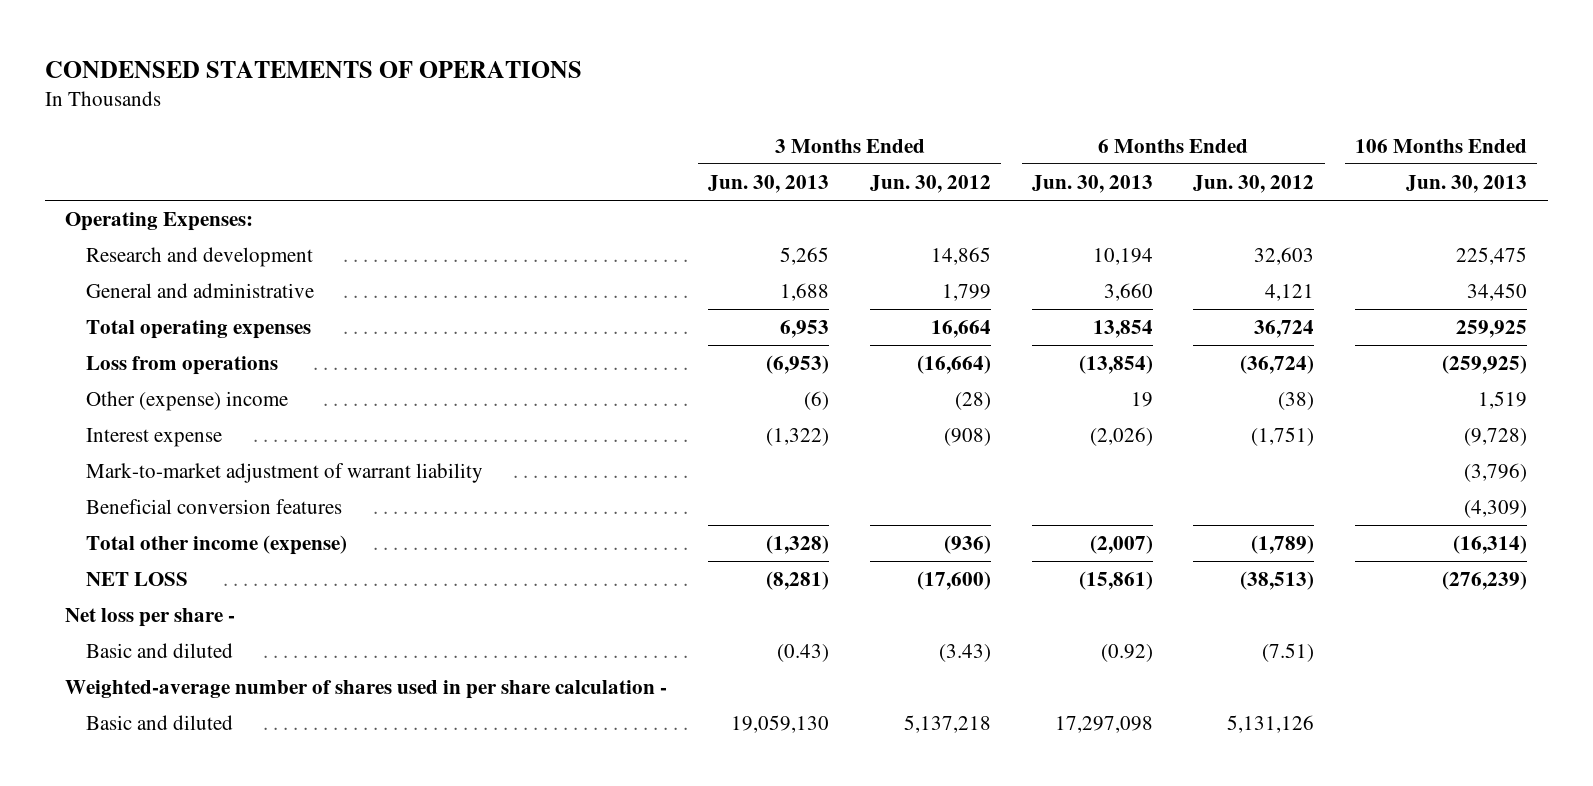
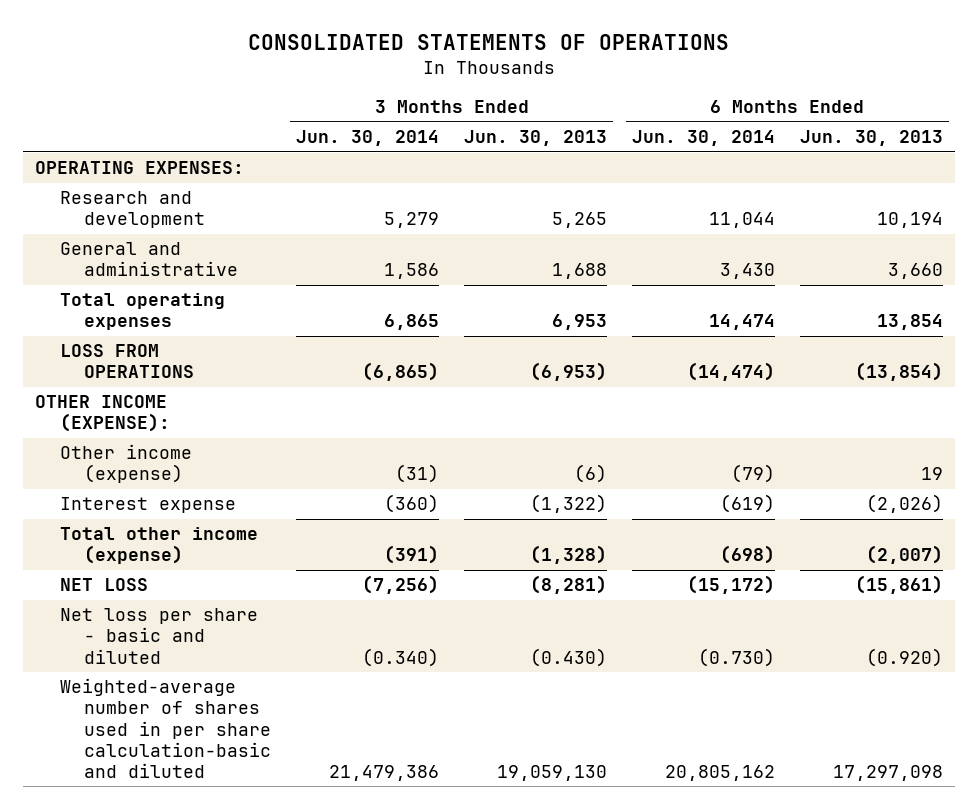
- CONDENSED STATEMENTS OF OPERATIONS
+ CONSOLIDATED STATEMENTS OF OPERATIONS
- | 3 Months Ended Jun. 30, 2013 | 3 Months Ended Jun. 30, 2012 | 6 Months Ended Jun. 30, 2013 | 6 Months Ended Jun. 30, 2012 | 106 Months Ended Jun. 30, 2013
+ | 3 Months Ended Jun. 30, 2014 | 3 Months Ended Jun. 30, 2013 | 6 Months Ended Jun. 30, 2014 | 6 Months Ended Jun. 30, 2013
- Operating Expenses:
+ OPERATING EXPENSES:
- Loss from operations | (6,953) | (16,664) | (13,854) | (36,724) | (259,925)
- Other (expense) income | (6) | (28) | 19 | (38) | 1,519
+ LOSS FROM OPERATIONS | (6,865) | (6,953) | (14,474) | (13,854)
+ OTHER INCOME (EXPENSE):
+ Other income (expense) | (31) | (6) | (79) | 19
- Mark-to-market adjustment of warrant liability | | | | | (3,796)
- Beneficial conversion features | | | | | (4,309)
- Net loss per share -
- Basic and diluted | (0.43) | (3.43) | (0.92) | (7.51) |
- Weighted-average number of shares used in per share calculation -
- Basic and diluted | 19,059,130 | 5,137,218 | 17,297,098 | 5,131,126 |
+ Net loss per share - basic and diluted | (0.340) | (0.430) | (0.730) | (0.920)
+ Weighted-average number of shares used in per share calculation-basic and diluted | 21,479,386 | 19,059,130 | 20,805,162 | 17,297,098

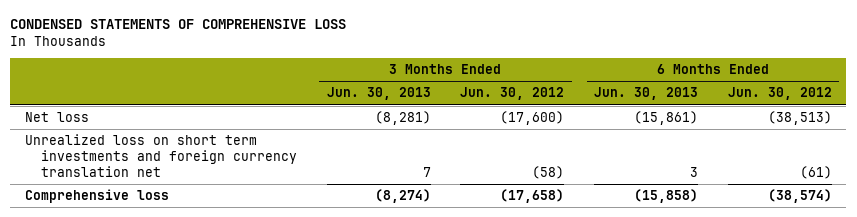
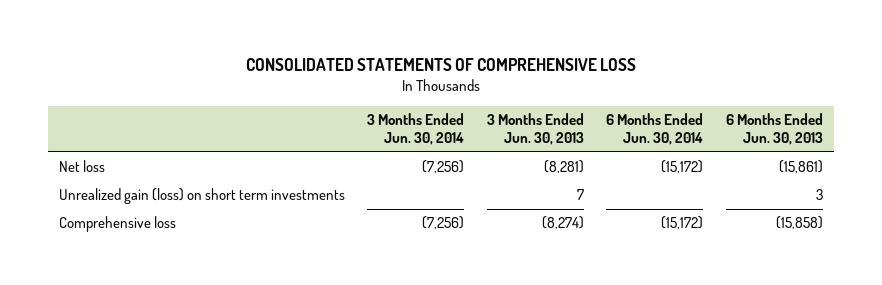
- CONDENSED STATEMENTS OF COMPREHENSIVE LOSS
+ CONSOLIDATED STATEMENTS OF COMPREHENSIVE LOSS
- | 3 Months Ended Jun. 30, 2013 | 3 Months Ended Jun. 30, 2012 | 6 Months Ended Jun. 30, 2013 | 6 Months Ended Jun. 30, 2012
+ | 3 Months Ended Jun. 30, 2014 | 3 Months Ended Jun. 30, 2013 | 6 Months Ended Jun. 30, 2014 | 6 Months Ended Jun. 30, 2013
- Unrealized loss on short term investments and foreign currency translation net | 7 | (58) | 3 | (61)
+ Unrealized gain (loss) on short term investments | | 7 | | 3

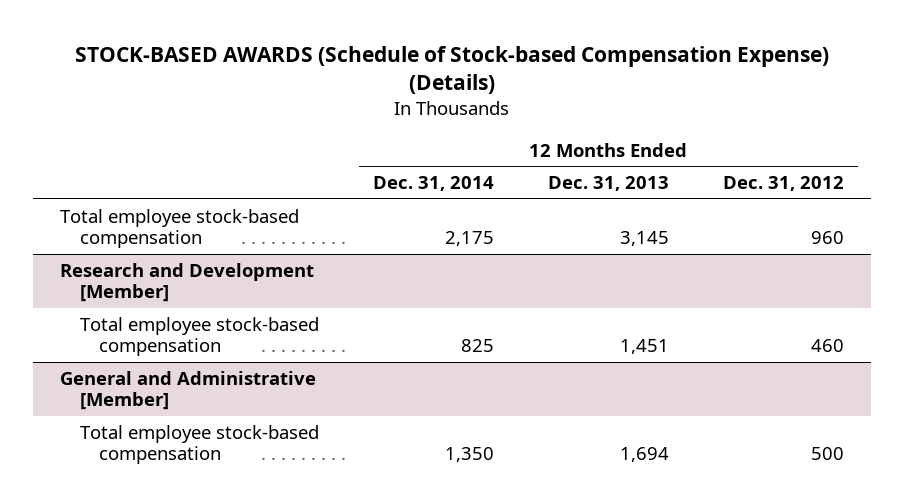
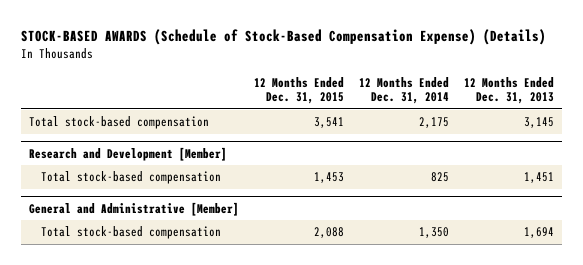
- STOCK-BASED AWARDS (Schedule of Stock-based Compensation Expense) (Details)
+ STOCK-BASED AWARDS (Schedule of Stock-Based Compensation Expense) (Details)
- | 12 Months Ended Dec. 31, 2014 | 12 Months Ended Dec. 31, 2013 | 12 Months Ended Dec. 31, 2012
+ | 12 Months Ended Dec. 31, 2015 | 12 Months Ended Dec. 31, 2014 | 12 Months Ended Dec. 31, 2013
- Total employee stock-based compensation | 2,175 | 3,145 | 960
+ Total stock-based compensation | 3,541 | 2,175 | 3,145
@ Research and Development [Member]
- Total employee stock-based compensation | 825 | 1,451 | 460
+ Total stock-based compensation | 1,453 | 825 | 1,451
@ General and Administrative [Member]
- Total employee stock-based compensation | 1,350 | 1,694 | 500
+ Total stock-based compensation | 2,088 | 1,350 | 1,694

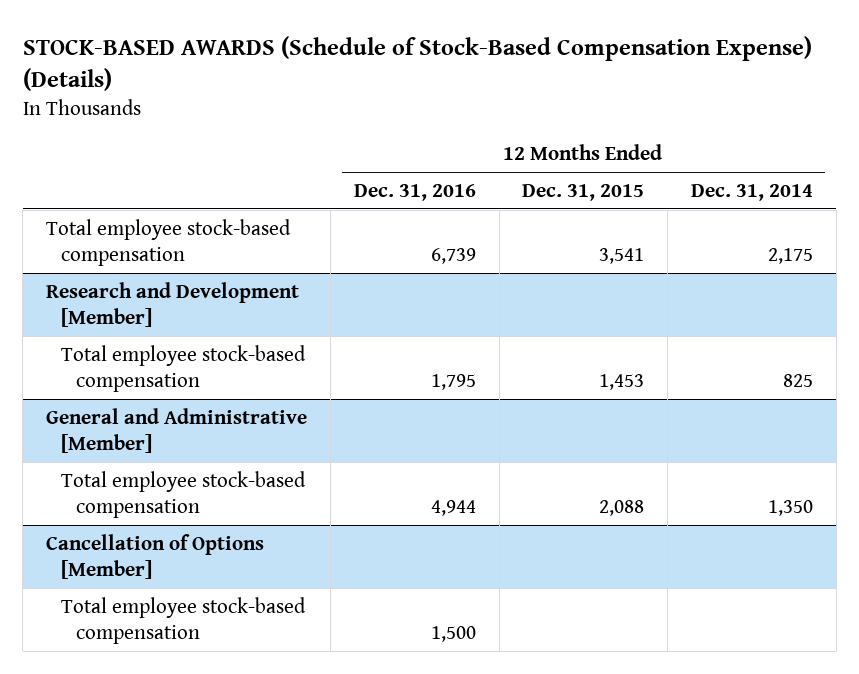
- | 12 Months Ended Dec. 31, 2015 | 12 Months Ended Dec. 31, 2014 | 12 Months Ended Dec. 31, 2013
+ | 12 Months Ended Dec. 31, 2016 | 12 Months Ended Dec. 31, 2015 | 12 Months Ended Dec. 31, 2014
- Total stock-based compensation | 3,541 | 2,175 | 3,145
+ Total employee stock-based compensation | 6,739 | 3,541 | 2,175
@ Research and Development [Member]
- Total stock-based compensation | 1,453 | 825 | 1,451
+ Total employee stock-based compensation | 1,795 | 1,453 | 825
@ General and Administrative [Member]
- Total stock-based compensation | 2,088 | 1,350 | 1,694
+ Total employee stock-based compensation | 4,944 | 2,088 | 1,350
+ Cancellation of Options [Member]
+ Total employee stock-based compensation | 1,500 | |

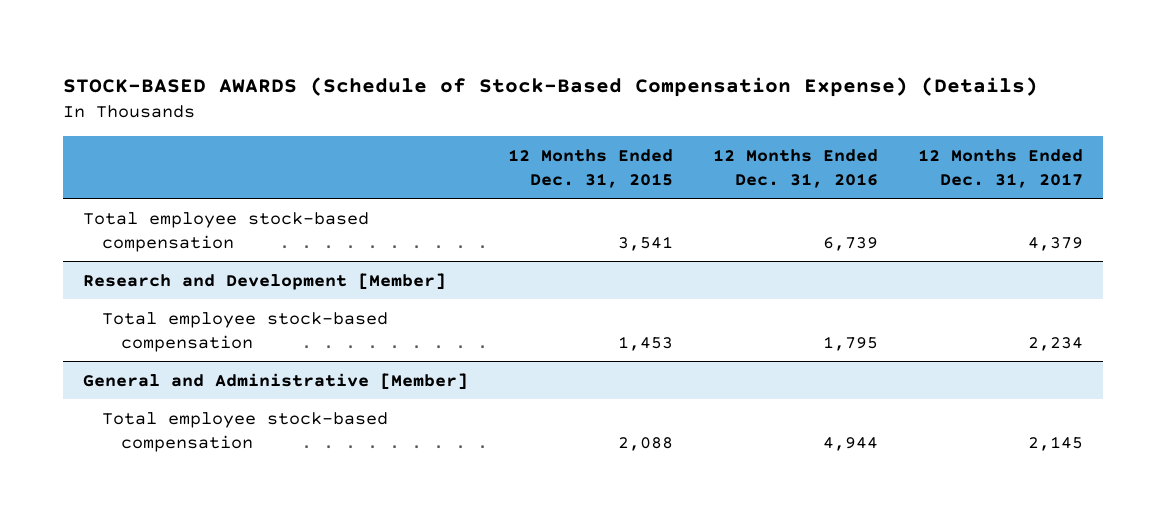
- | 12 Months Ended Dec. 31, 2016 | 12 Months Ended Dec. 31, 2015 | 12 Months Ended Dec. 31, 2014
+ | 12 Months Ended Dec. 31, 2015 | 12 Months Ended Dec. 31, 2016 | 12 Months Ended Dec. 31, 2017
- Cancellation of Options [Member]
- Total employee stock-based compensation | 1,500 | |

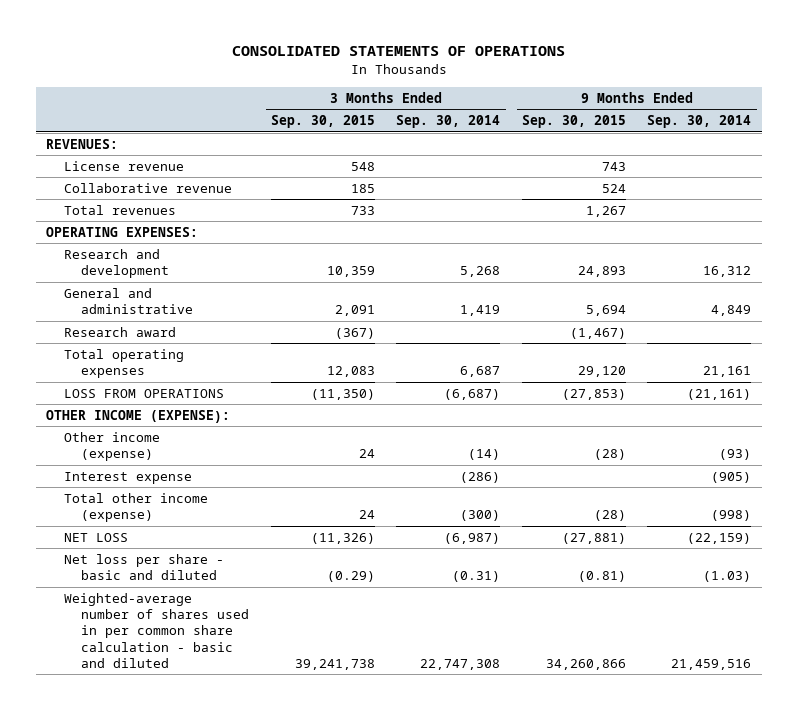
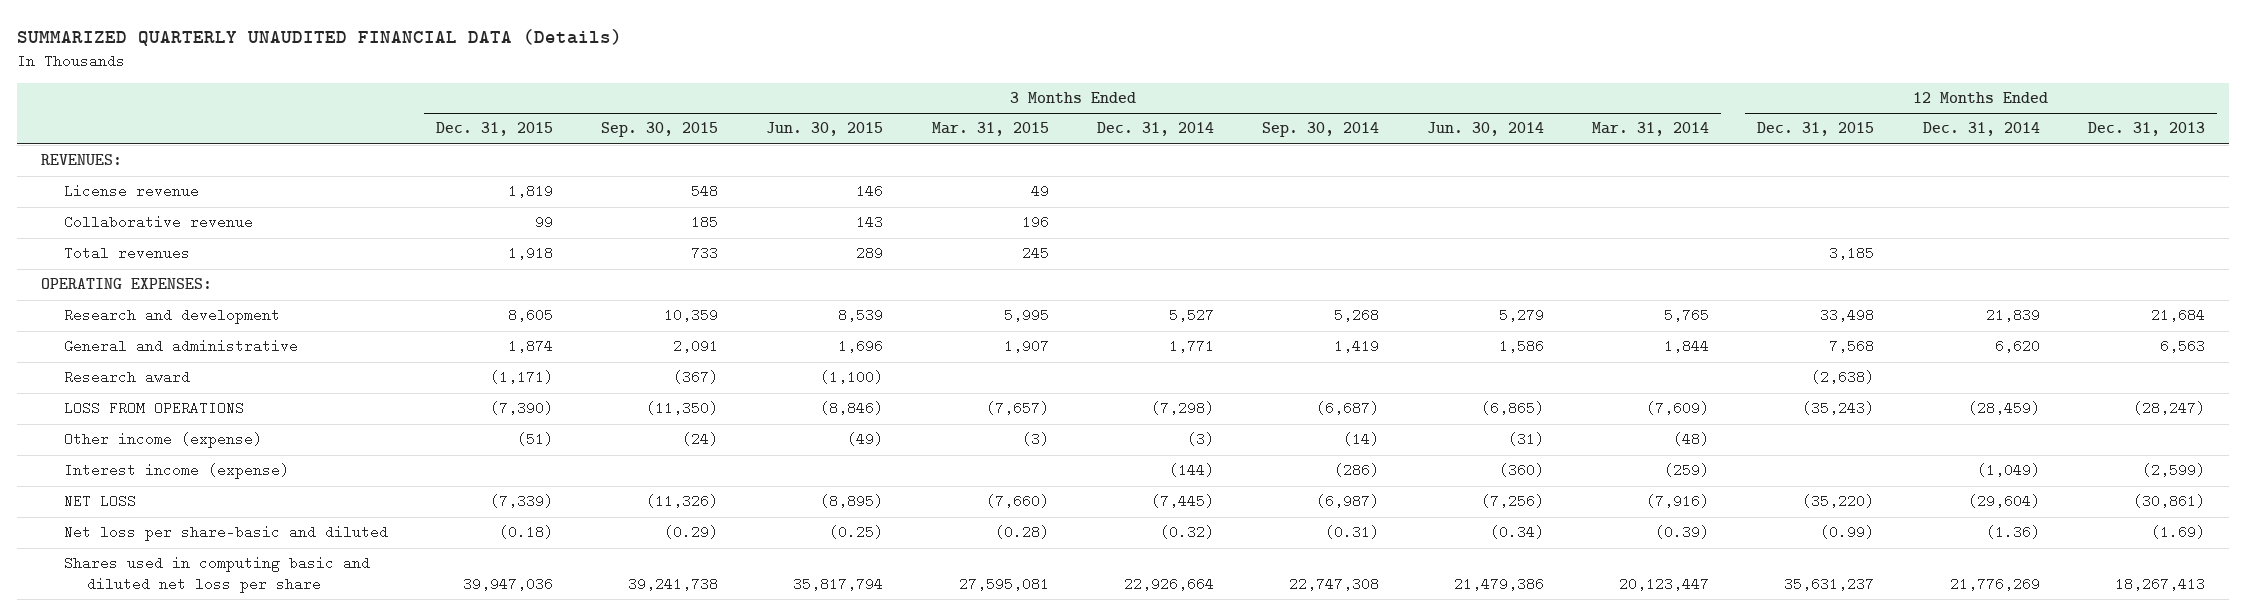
- CONSOLIDATED STATEMENTS OF OPERATIONS
+ SUMMARIZED QUARTERLY UNAUDITED FINANCIAL DATA (Details)
- | 3 Months Ended Sep. 30, 2015 | 3 Months Ended Sep. 30, 2014 | 9 Months Ended Sep. 30, 2015 | 9 Months Ended Sep. 30, 2014
+ | 3 Months Ended Dec. 31, 2015 | 3 Months Ended Sep. 30, 2015 | 3 Months Ended Jun. 30, 2015 | 3 Months Ended Mar. 31, 2015 | 3 Months Ended Dec. 31, 2014 | 3 Months Ended Sep. 30, 2014 | 3 Months Ended Jun. 30, 2014 | 3 Months Ended Mar. 31, 2014 | 12 Months Ended Dec. 31, 2015 | 12 Months Ended Dec. 31, 2014 | 12 Months Ended Dec. 31, 2013
- Total operating expenses | 12,083 | 6,687 | 29,120 | 21,161
- OTHER INCOME (EXPENSE):
- Other income (expense) | 24 | (14) | (28) | (93)
- Interest expense | | (286) | | (905)
- Total other income (expense) | 24 | (300) | (28) | (998)
+ Other income (expense) | (51) | (24) | (49) | (3) | (3) | (14) | (31) | (48) | | |
+ Interest income (expense) | | | | | (144) | (286) | (360) | (259) | | (1,049) | (2,599)
- Net loss per share - basic and diluted | (0.29) | (0.31) | (0.81) | (1.03)
- Weighted-average number of shares used in per common share calculation - basic and diluted | 39,241,738 | 22,747,308 | 34,260,866 | 21,459,516
+ Net loss per share-basic and diluted | (0.18) | (0.29) | (0.25) | (0.28) | (0.32) | (0.31) | (0.34) | (0.39) | (0.99) | (1.36) | (1.69)
+ Shares used in computing basic and diluted net loss per share | 39,947,036 | 39,241,738 | 35,817,794 | 27,595,081 | 22,926,664 | 22,747,308 | 21,479,386 | 20,123,447 | 35,631,237 | 21,776,269 | 18,267,413

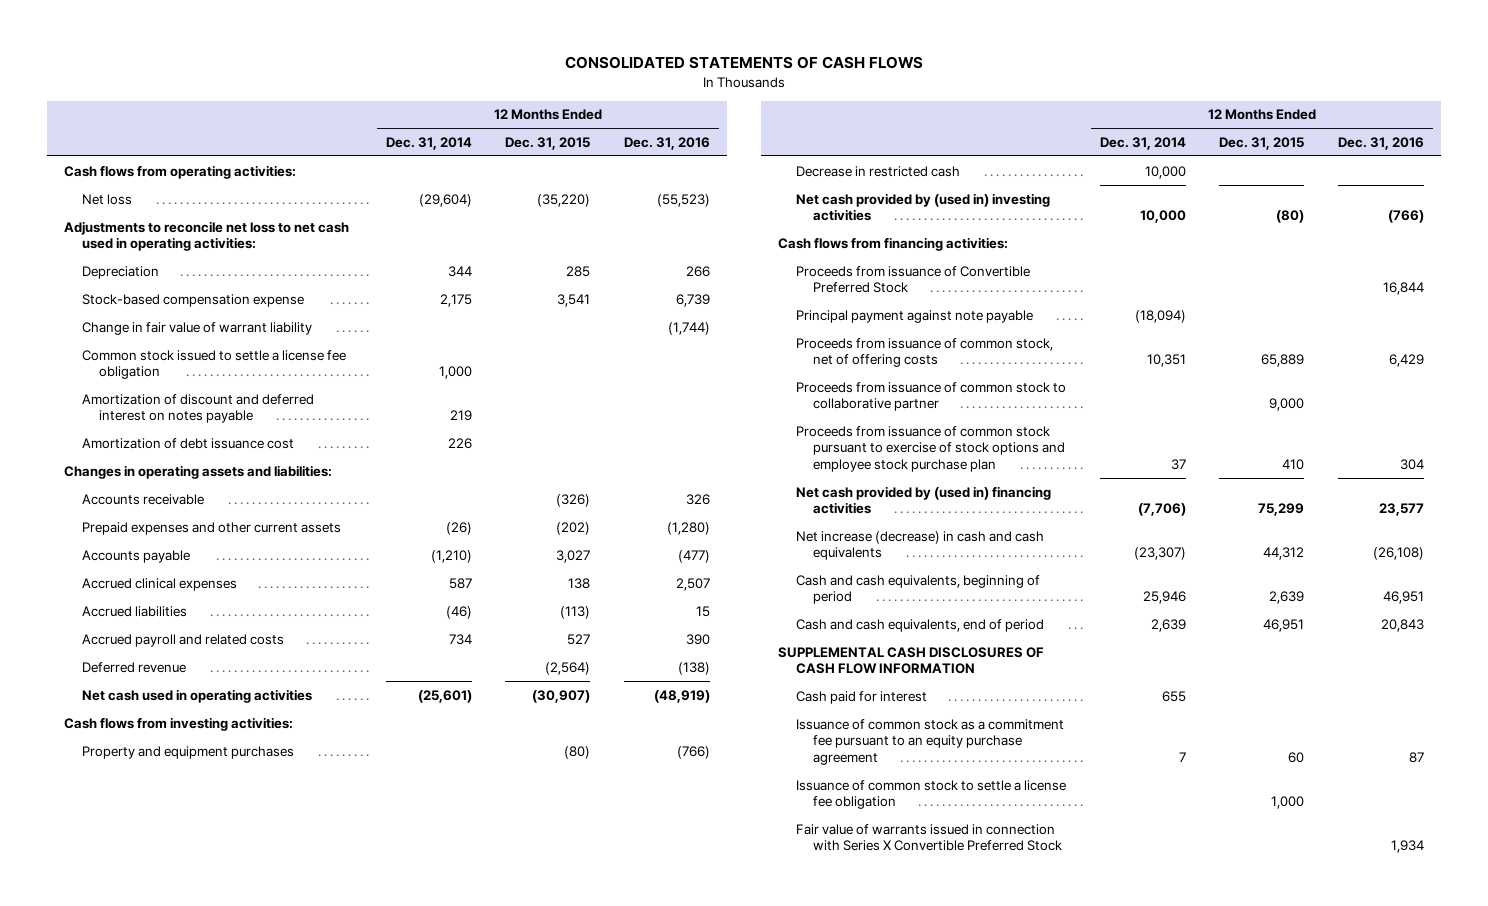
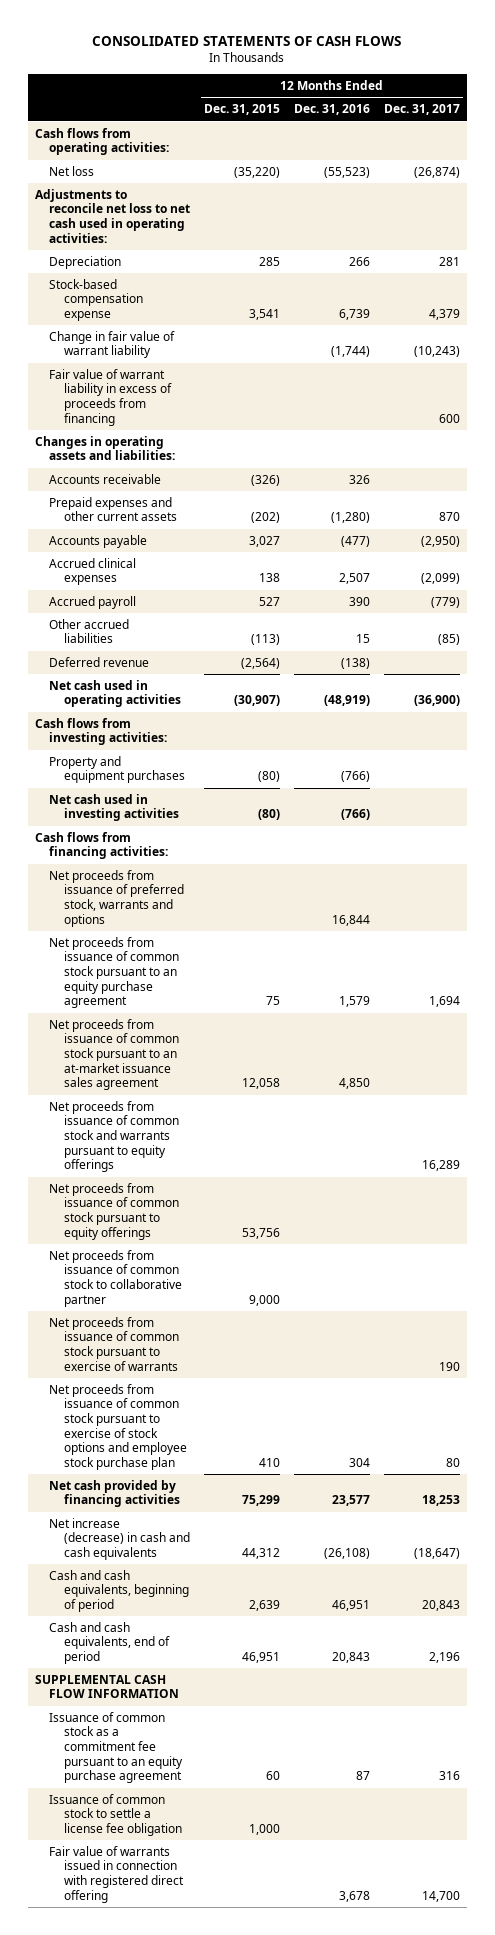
- | 12 Months Ended Dec. 31, 2014 | 12 Months Ended Dec. 31, 2015 | 12 Months Ended Dec. 31, 2016
+ | 12 Months Ended Dec. 31, 2015 | 12 Months Ended Dec. 31, 2016 | 12 Months Ended Dec. 31, 2017
- Common stock issued to settle a license fee obligation | 1,000 | |
- Amortization of discount and deferred interest on notes payable | 219 | |
- Amortization of debt issuance cost | 226 | |
+ Fair value of warrant liability in excess of proceeds from financing | | | 600
- Accrued liabilities | (46) | (113) | 15
- Accrued payroll and related costs | 734 | 527 | 390
+ Accrued payroll | 527 | 390 | (779)
+ Other accrued liabilities | (113) | 15 | (85)
- Decrease in restricted cash | 10,000 | |
- Net cash provided by (used in) investing activities | 10,000 | (80) | (766)
+ Net cash used in investing activities | (80) | (766) |
- Proceeds from issuance of Convertible Preferred Stock | | | 16,844
- Principal payment against note payable | (18,094) | |
- Proceeds from issuance of common stock, net of offering costs | 10,351 | 65,889 | 6,429
- Proceeds from issuance of common stock to collaborative partner | | 9,000 |
- Proceeds from issuance of common stock pursuant to exercise of stock options and employee stock purchase plan | 37 | 410 | 304
- Net cash provided by (used in) financing activities | (7,706) | 75,299 | 23,577
+ Net proceeds from issuance of preferred stock, warrants and options | | 16,844 |
+ Net proceeds from issuance of common stock pursuant to an equity purchase agreement | 75 | 1,579 | 1,694
+ Net proceeds from issuance of common stock pursuant to an at-market issuance sales agreement | 12,058 | 4,850 |
+ Net proceeds from issuance of common stock and warrants pursuant to equity offerings | | | 16,289
+ Net proceeds from issuance of common stock pursuant to equity offerings | 53,756 | |
+ Net proceeds from issuance of common stock to collaborative partner | 9,000 | |
+ Net proceeds from issuance of common stock pursuant to exercise of warrants | | | 190
+ Net proceeds from issuance of common stock pursuant to exercise of stock options and employee stock purchase plan | 410 | 304 | 80
+ Net cash provided by financing activities | 75,299 | 23,577 | 18,253
- SUPPLEMENTAL CASH DISCLOSURES OF CASH FLOW INFORMATION
- Cash paid for interest | 655 | |
+ SUPPLEMENTAL CASH FLOW INFORMATION
- Fair value of warrants issued in connection with Series X Convertible Preferred Stock | | | 1,934
+ Fair value of warrants issued in connection with registered direct offering | | 3,678 | 14,700

